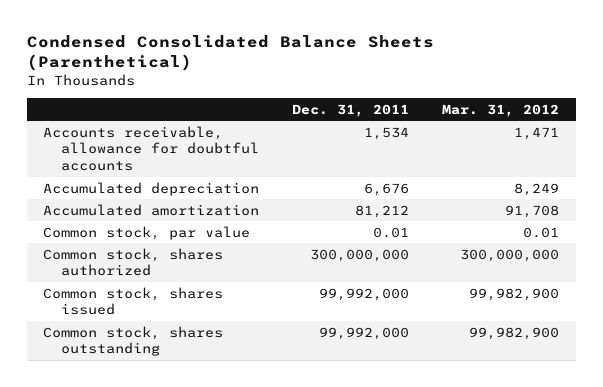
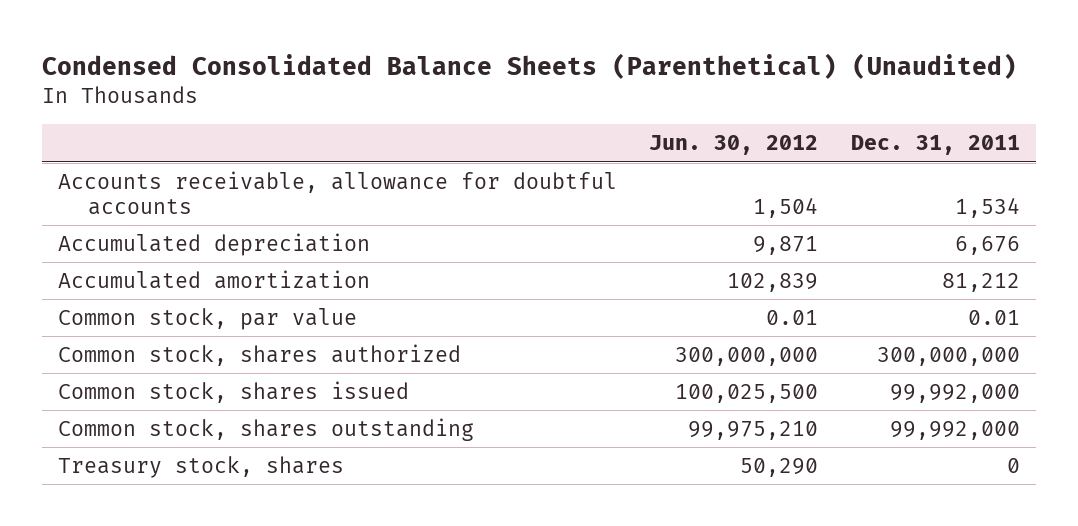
- Condensed Consolidated Balance Sheets (Parenthetical)
+ Condensed Consolidated Balance Sheets (Parenthetical) (Unaudited)
- | Dec. 31, 2011 | Mar. 31, 2012
+ | Jun. 30, 2012 | Dec. 31, 2011
+ Treasury stock, shares | 50,290 | 0

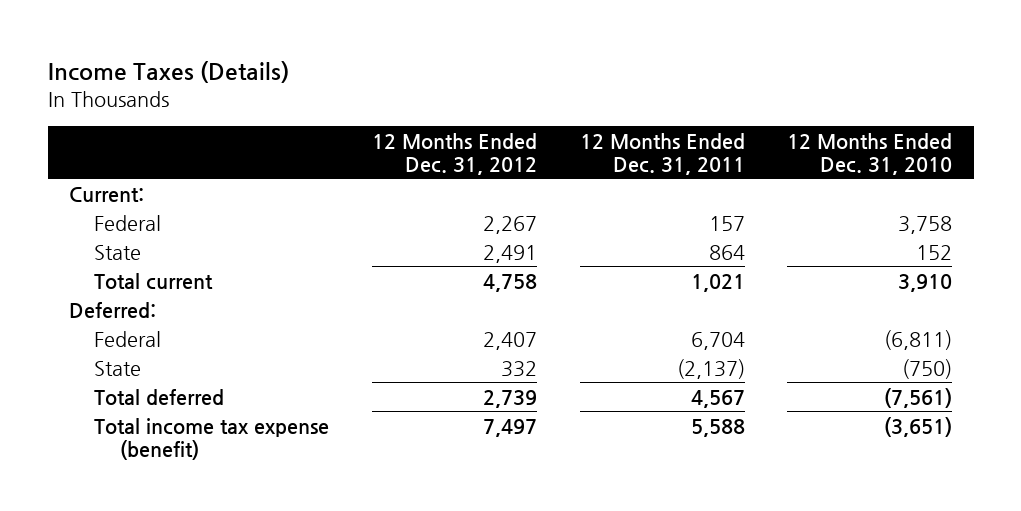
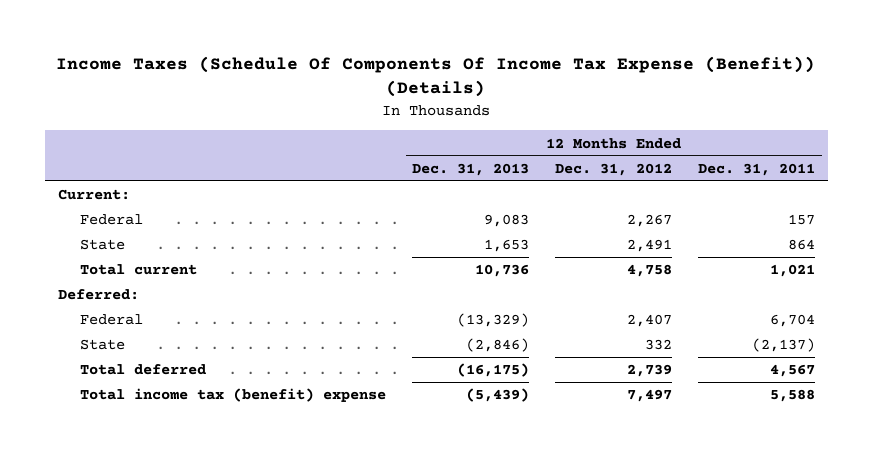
- Income Taxes (Details)
+ Income Taxes (Schedule Of Components Of Income Tax Expense (Benefit)) (Details)
- | 12 Months Ended Dec. 31, 2012 | 12 Months Ended Dec. 31, 2011 | 12 Months Ended Dec. 31, 2010
+ | 12 Months Ended Dec. 31, 2013 | 12 Months Ended Dec. 31, 2012 | 12 Months Ended Dec. 31, 2011
- Total income tax expense (benefit) | 7,497 | 5,588 | (3,651)
+ Total income tax (benefit) expense | (5,439) | 7,497 | 5,588

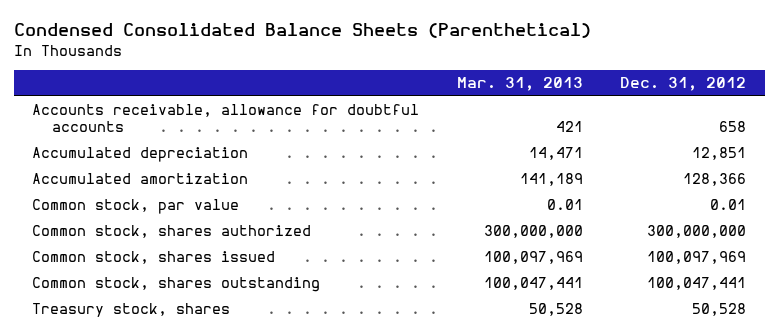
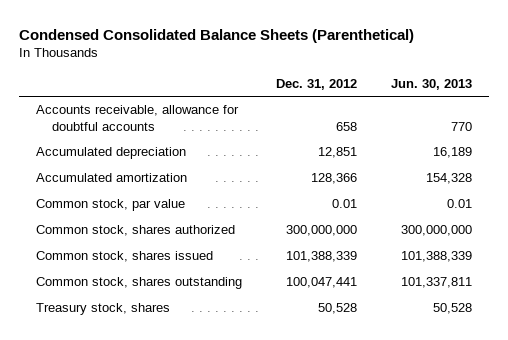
- | Mar. 31, 2013 | Dec. 31, 2012
+ | Dec. 31, 2012 | Jun. 30, 2013
- Common stock, shares issued | 100,097,969 | 100,097,969
+ Common stock, shares issued | 101,388,339 | 101,388,339

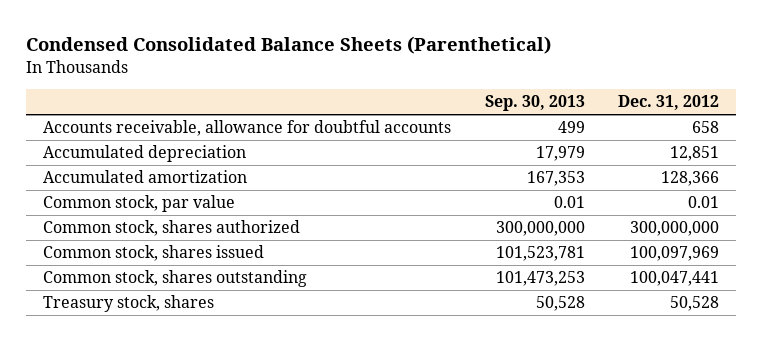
- | Dec. 31, 2012 | Jun. 30, 2013
+ | Sep. 30, 2013 | Dec. 31, 2012
- Common stock, shares issued | 101,388,339 | 101,388,339
+ Common stock, shares issued | 101,523,781 | 100,097,969

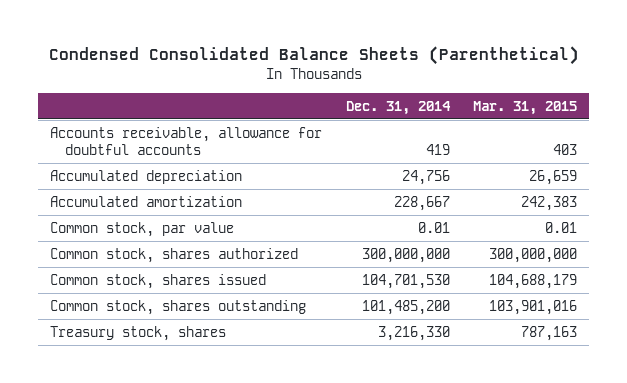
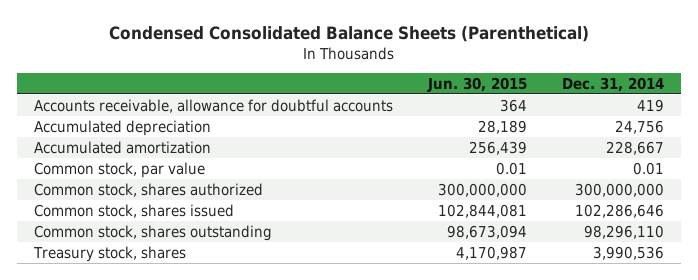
- | Dec. 31, 2014 | Mar. 31, 2015
+ | Jun. 30, 2015 | Dec. 31, 2014
- Common stock, shares issued | 104,701,530 | 104,688,179
- Common stock, shares outstanding | 101,485,200 | 103,901,016
- Treasury stock, shares | 3,216,330 | 787,163
+ Common stock, shares issued | 102,844,081 | 102,286,646
+ Common stock, shares outstanding | 98,673,094 | 98,296,110
+ Treasury stock, shares | 4,170,987 | 3,990,536

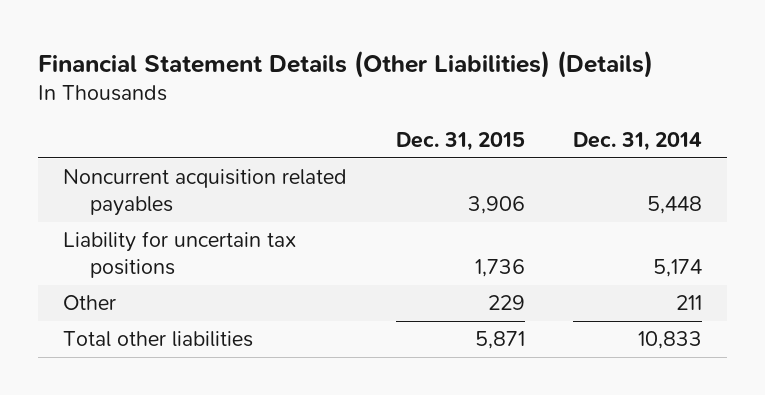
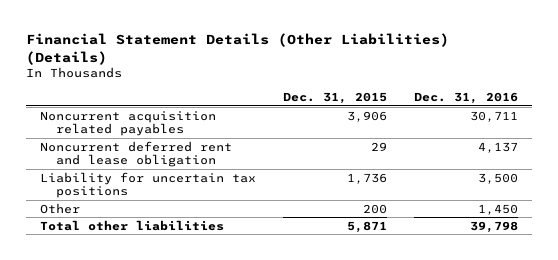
- | Dec. 31, 2015 | Dec. 31, 2014
+ | Dec. 31, 2015 | Dec. 31, 2016
+ Noncurrent deferred rent and lease obligation | 29 | 4,137
- Other | 229 | 211
+ Other | 200 | 1,450

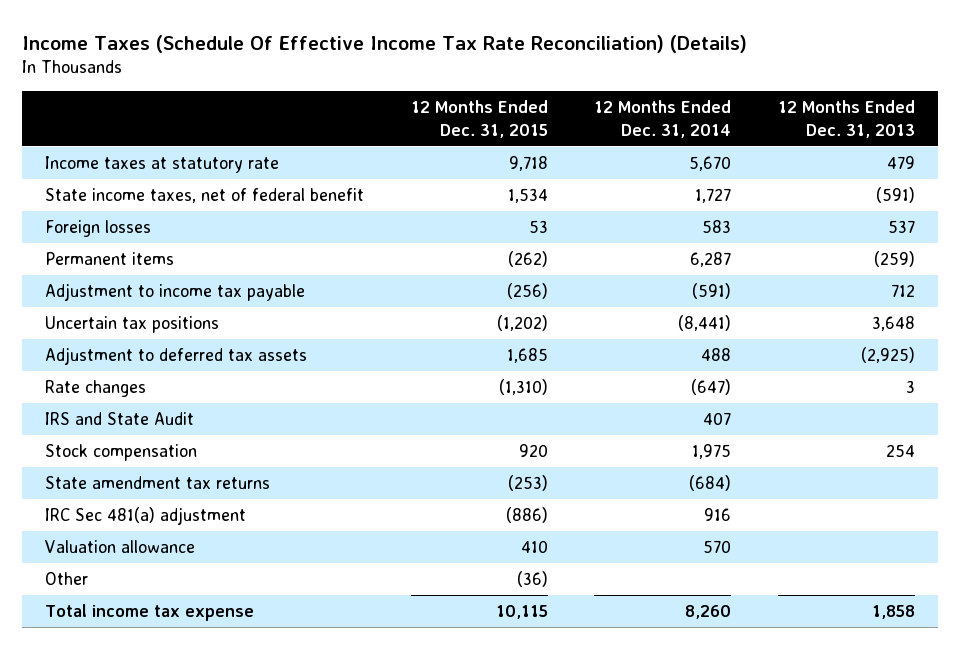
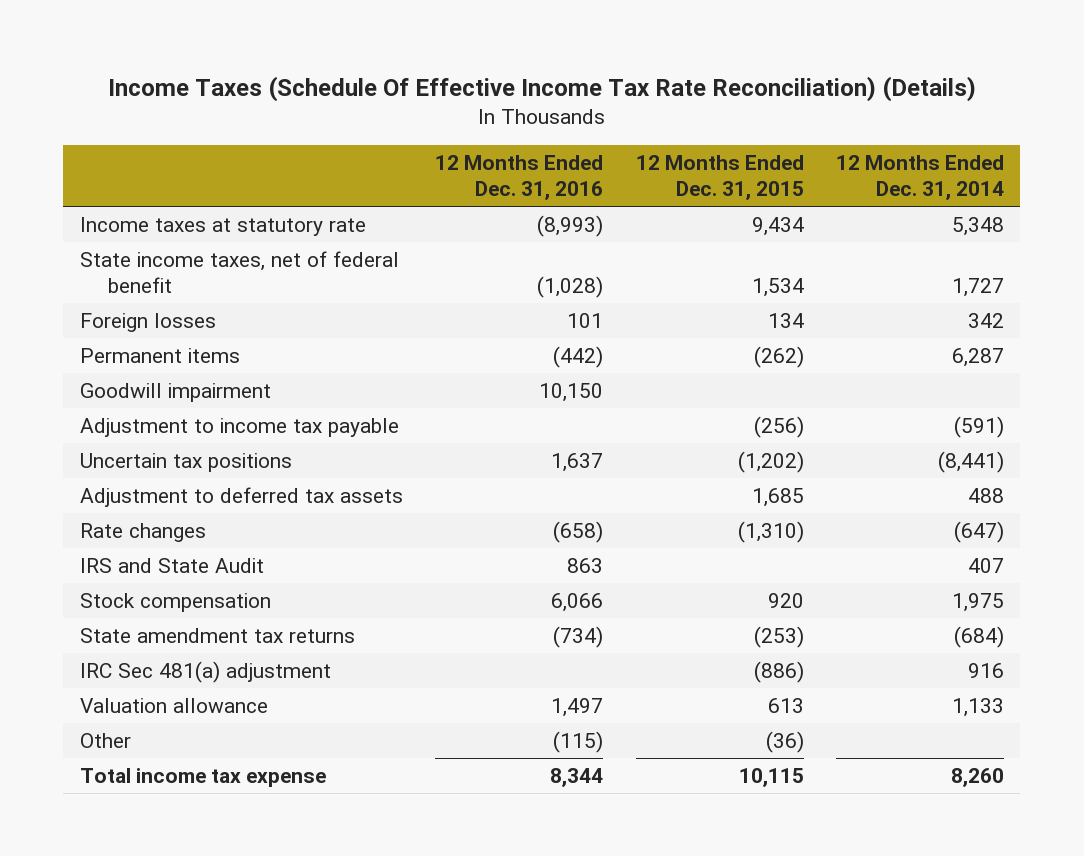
- | 12 Months Ended Dec. 31, 2015 | 12 Months Ended Dec. 31, 2014 | 12 Months Ended Dec. 31, 2013
+ | 12 Months Ended Dec. 31, 2016 | 12 Months Ended Dec. 31, 2015 | 12 Months Ended Dec. 31, 2014
- Income taxes at statutory rate | 9,718 | 5,670 | 479
+ Income taxes at statutory rate | (8,993) | 9,434 | 5,348
- Foreign losses | 53 | 583 | 537
+ Foreign losses | 101 | 134 | 342
+ Goodwill impairment | 10,150 | |
- Valuation allowance | 410 | 570 |
+ Valuation allowance | 1,497 | 613 | 1,133

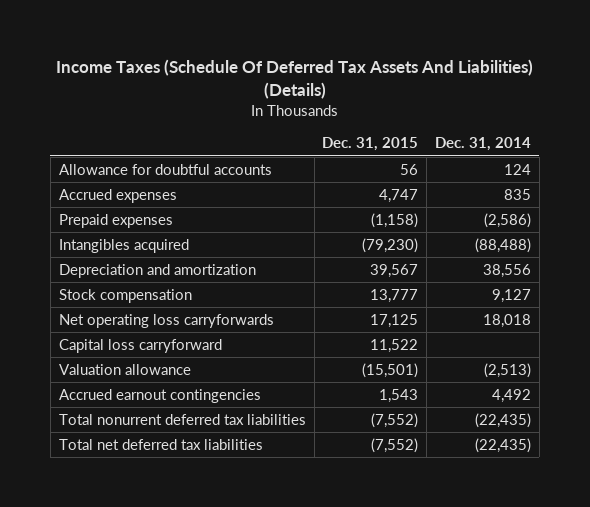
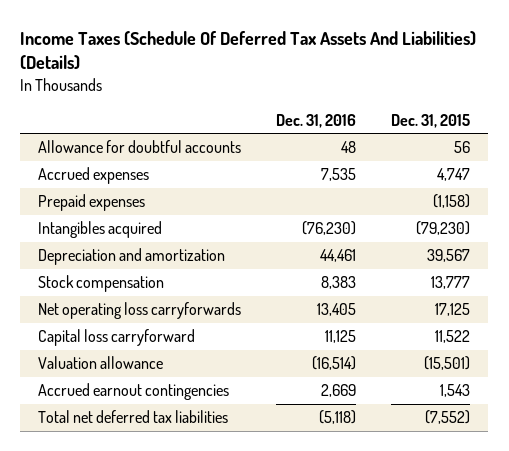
- | Dec. 31, 2015 | Dec. 31, 2014
+ | Dec. 31, 2016 | Dec. 31, 2015
- Total nonurrent deferred tax liabilities | (7,552) | (22,435)

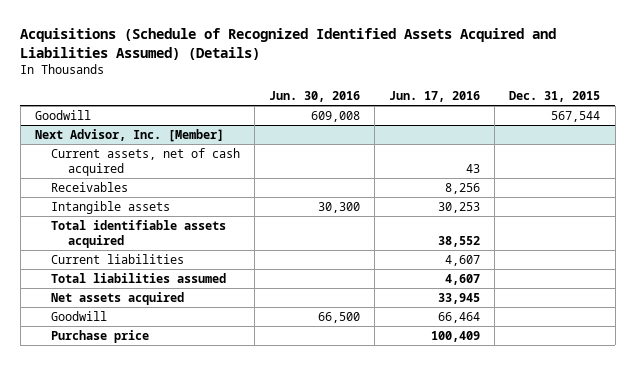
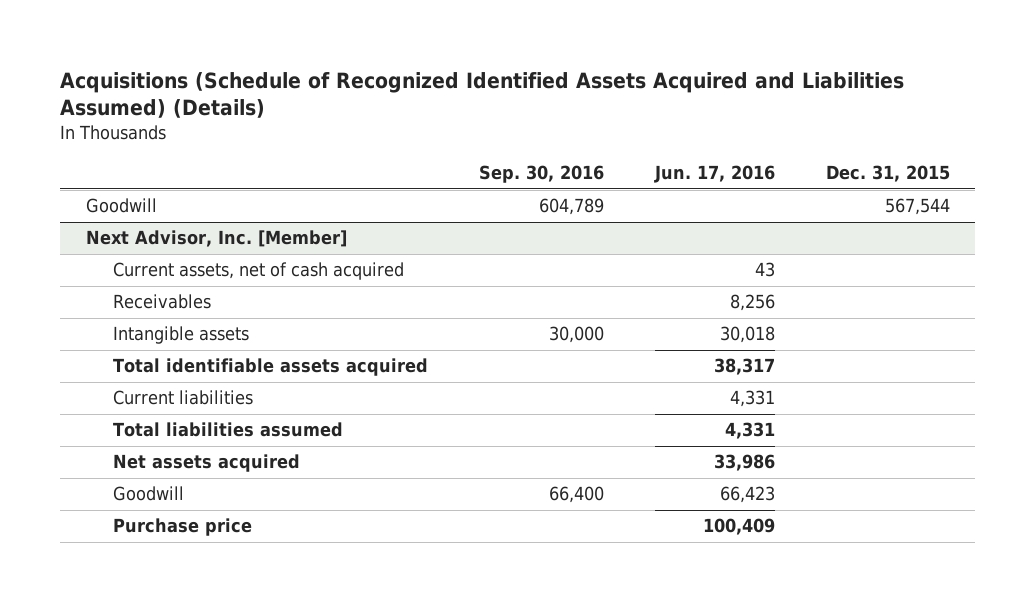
- | Jun. 30, 2016 | Jun. 17, 2016 | Dec. 31, 2015
+ | Sep. 30, 2016 | Jun. 17, 2016 | Dec. 31, 2015
@ Next Advisor, Inc. [Member]
- Intangible assets | 30,300 | 30,253 |
- Total identifiable assets acquired | | 38,552 |
- Current liabilities | | 4,607 |
- Total liabilities assumed | | 4,607 |
- Net assets acquired | | 33,945 |
- Goodwill | 66,500 | 66,464 |
+ Intangible assets | 30,000 | 30,018 |
+ Total identifiable assets acquired | | 38,317 |
+ Current liabilities | | 4,331 |
+ Total liabilities assumed | | 4,331 |
+ Net assets acquired | | 33,986 |
+ Goodwill | 66,400 | 66,423 |

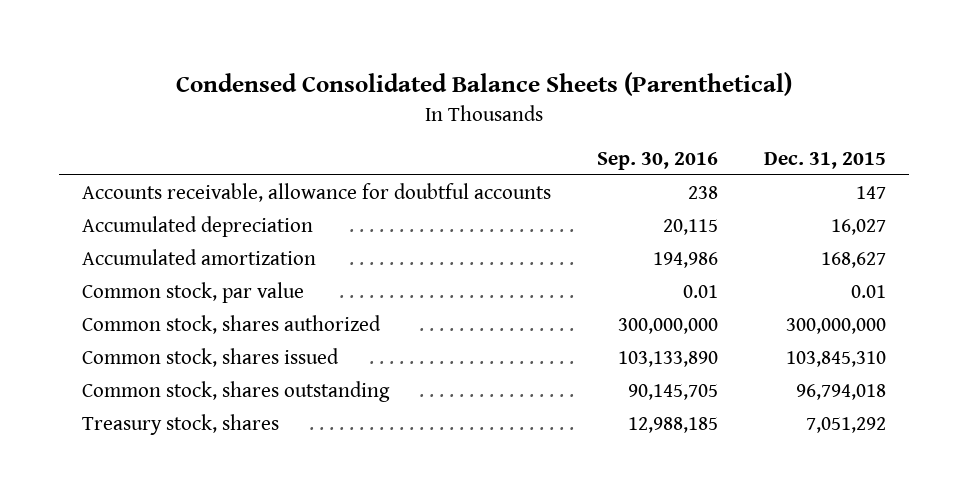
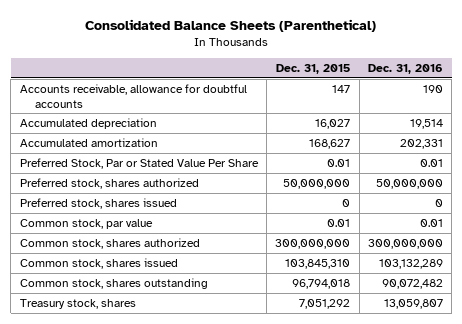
- Condensed Consolidated Balance Sheets (Parenthetical)
+ Consolidated Balance Sheets (Parenthetical)
- | Sep. 30, 2016 | Dec. 31, 2015
+ | Dec. 31, 2015 | Dec. 31, 2016
+ Preferred Stock, Par or Stated Value Per Share | 0.01 | 0.01
+ Preferred stock, shares authorized | 50,000,000 | 50,000,000
+ Preferred stock, shares issued | 0 | 0

